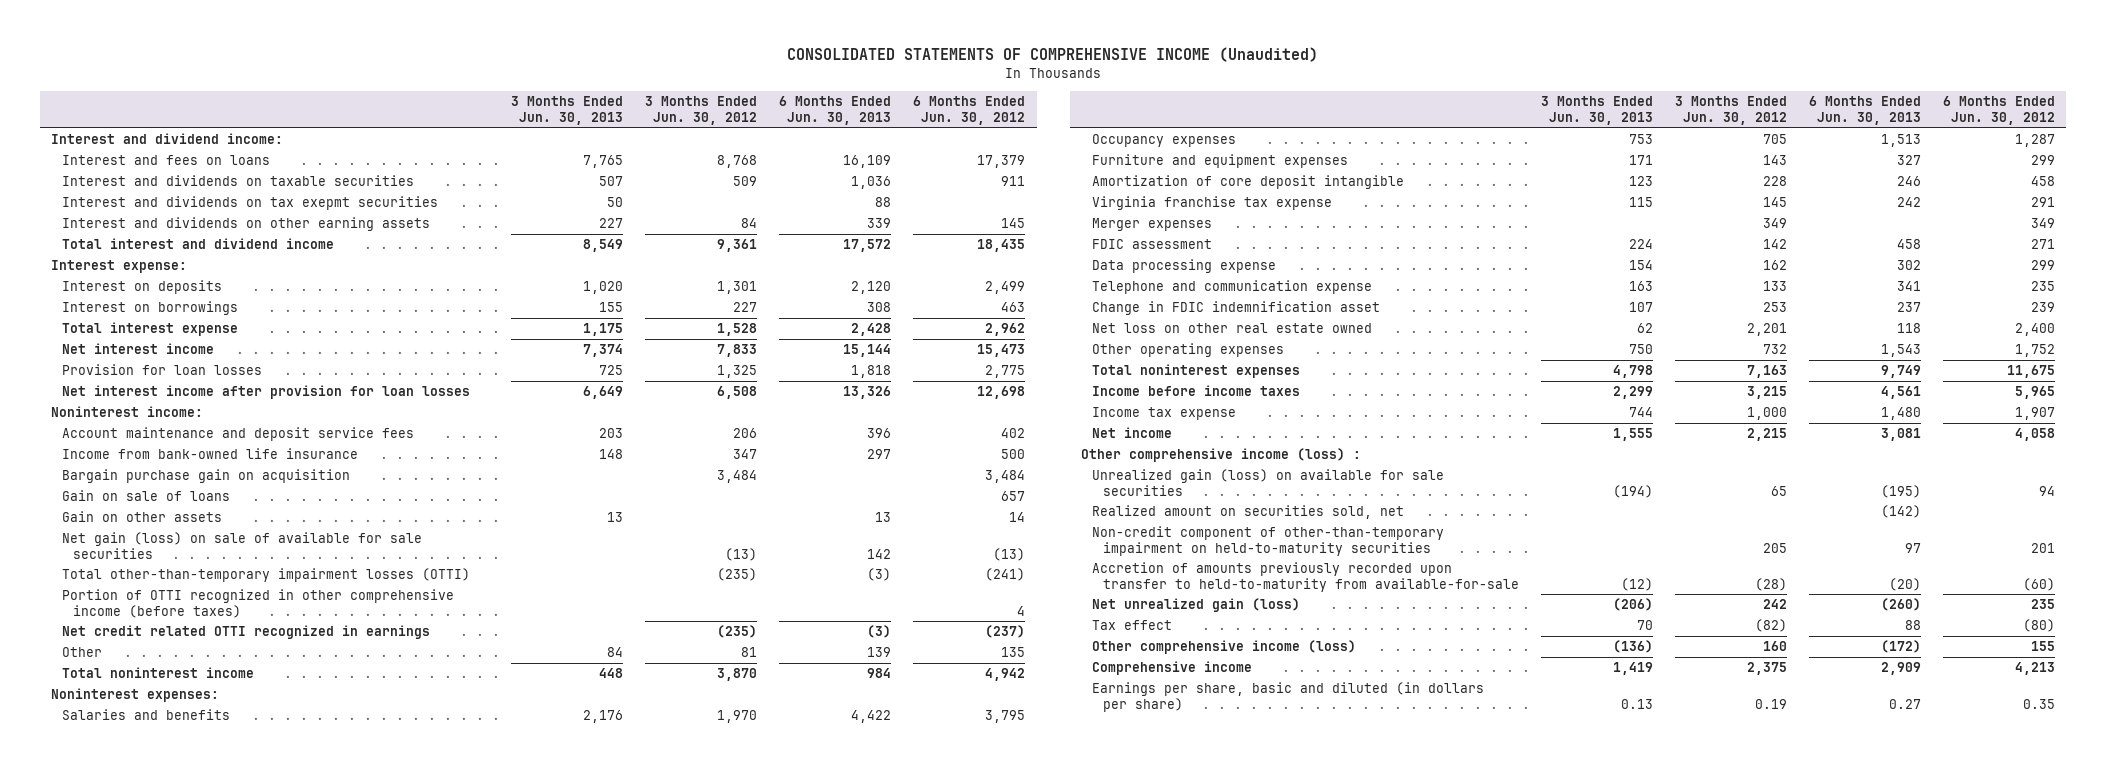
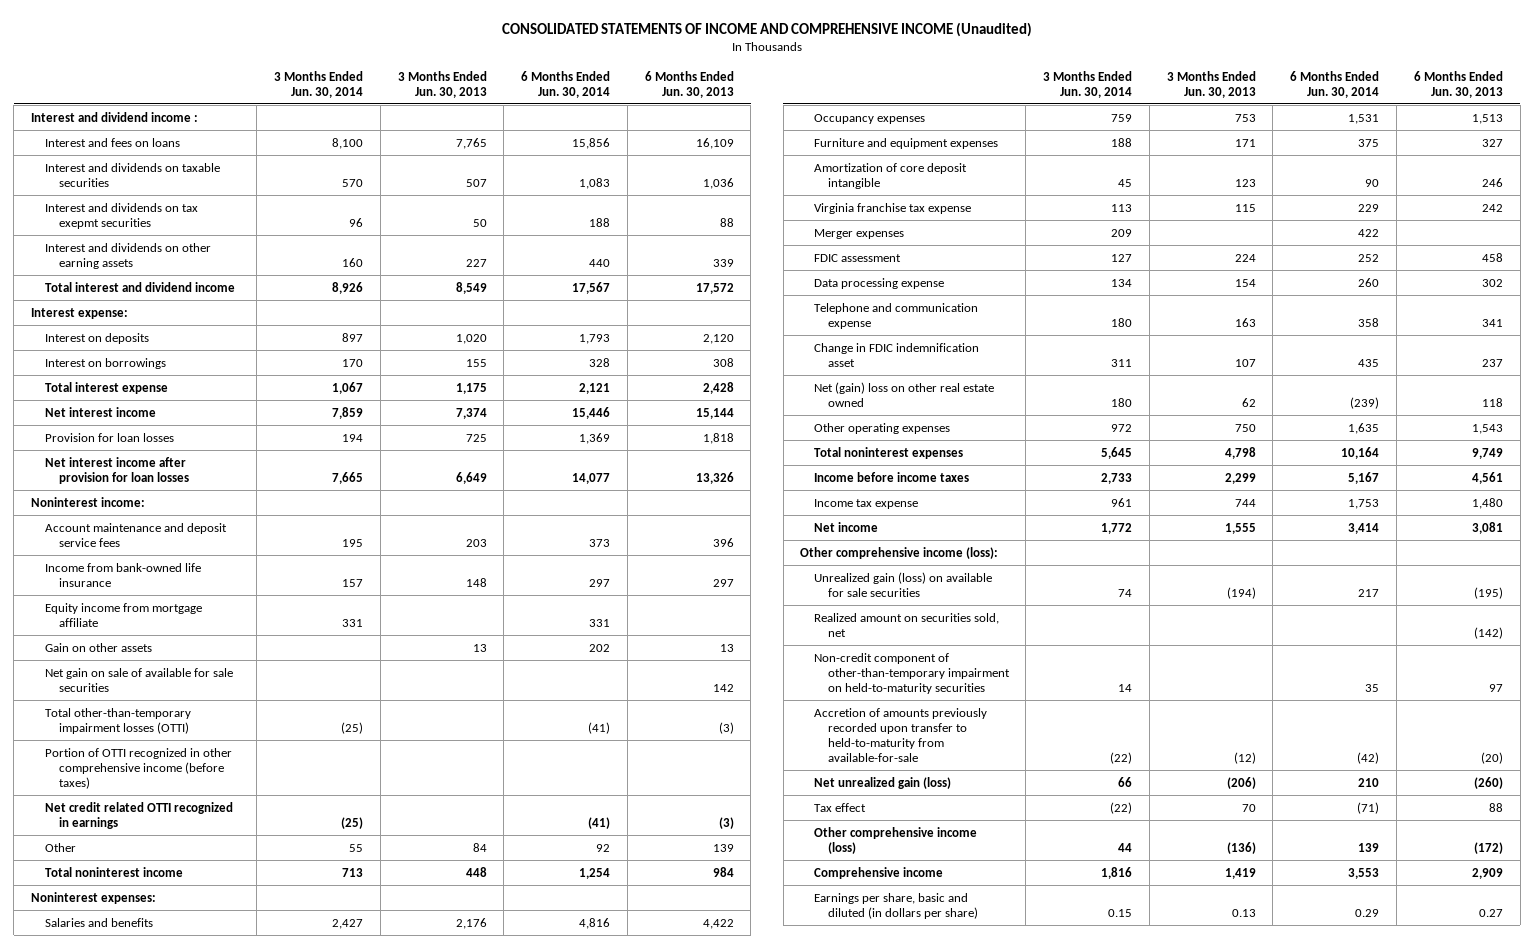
- CONSOLIDATED STATEMENTS OF COMPREHENSIVE INCOME (Unaudited)
+ CONSOLIDATED STATEMENTS OF INCOME AND COMPREHENSIVE INCOME (Unaudited)
- | 3 Months Ended Jun. 30, 2013 | 3 Months Ended Jun. 30, 2012 | 6 Months Ended Jun. 30, 2013 | 6 Months Ended Jun. 30, 2012
+ | 3 Months Ended Jun. 30, 2014 | 3 Months Ended Jun. 30, 2013 | 6 Months Ended Jun. 30, 2014 | 6 Months Ended Jun. 30, 2013
- Interest and dividend income:
+ Interest and dividend income :
- Bargain purchase gain on acquisition | | 3,484 | | 3,484
- Gain on sale of loans | | | | 657
+ Equity income from mortgage affiliate | 331 | | 331 |
- Net gain (loss) on sale of available for sale securities | | (13) | 142 | (13)
+ Net gain on sale of available for sale securities | | | | 142
- Net loss on other real estate owned | 62 | 2,201 | 118 | 2,400
+ Net (gain) loss on other real estate owned | 180 | 62 | (239) | 118
- Other comprehensive income (loss) :
+ Other comprehensive income (loss):

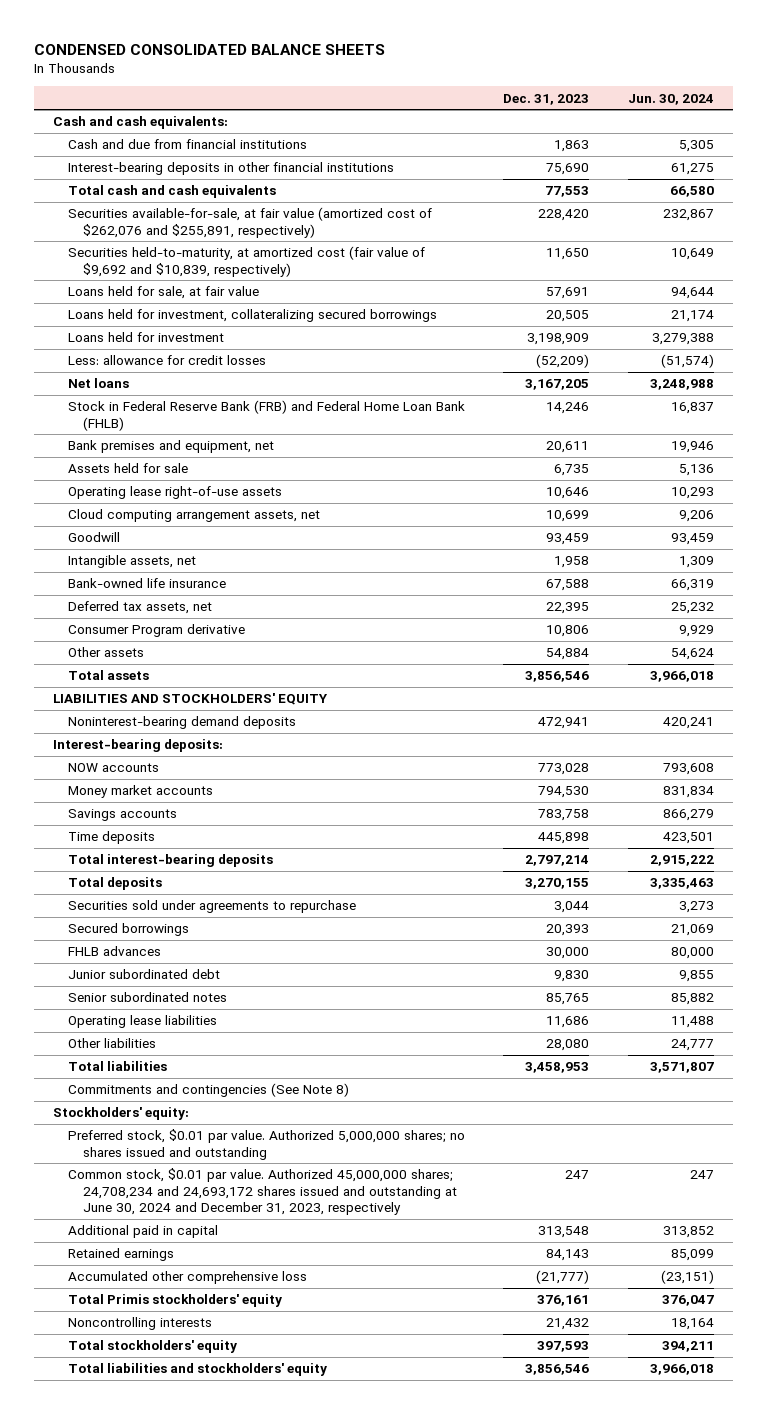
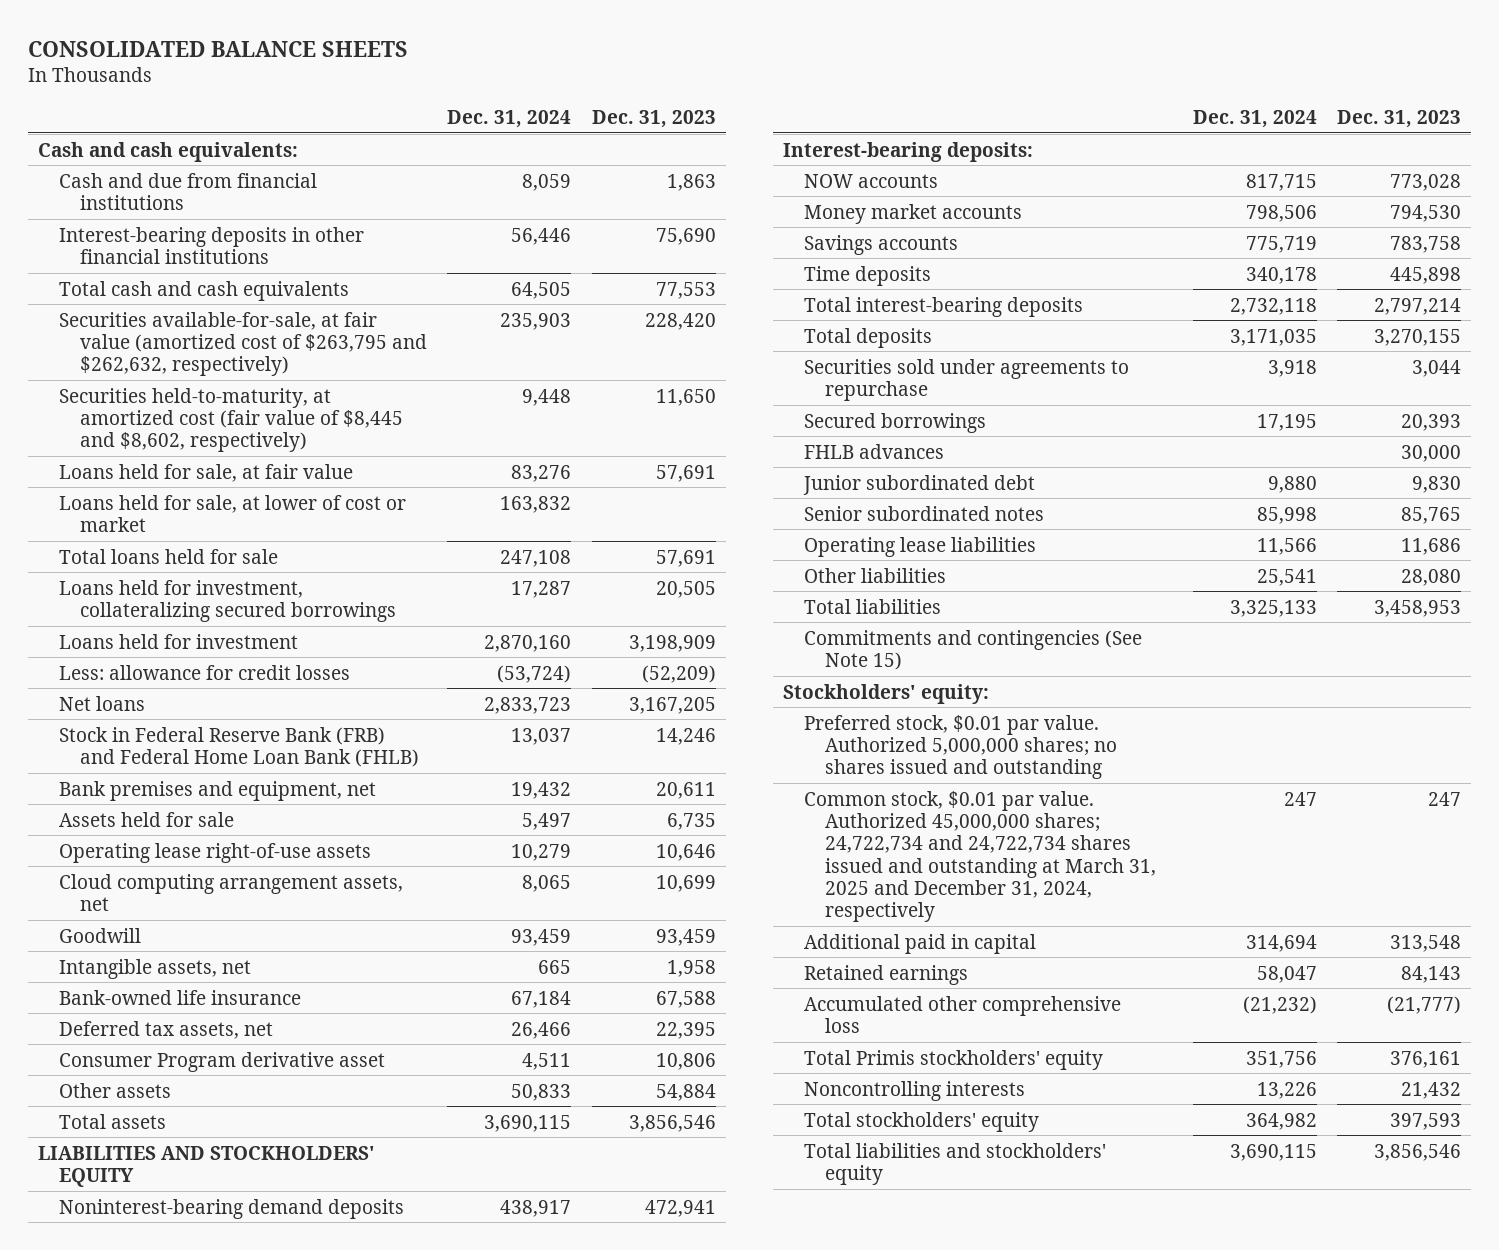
- CONDENSED CONSOLIDATED BALANCE SHEETS
+ CONSOLIDATED BALANCE SHEETS
- | Dec. 31, 2023 | Jun. 30, 2024
+ | Dec. 31, 2024 | Dec. 31, 2023
- Securities available-for-sale, at fair value (amortized cost of $262,076 and $255,891, respectively) | 228,420 | 232,867
- Securities held-to-maturity, at amortized cost (fair value of $9,692 and $10,839, respectively) | 11,650 | 10,649
+ Securities available-for-sale, at fair value (amortized cost of $263,795 and $262,632, respectively) | 235,903 | 228,420
+ Securities held-to-maturity, at amortized cost (fair value of $8,445 and $8,602, respectively) | 9,448 | 11,650
+ Loans held for sale, at lower of cost or market | 163,832 |
+ Total loans held for sale | 247,108 | 57,691
- Consumer Program derivative | 10,806 | 9,929
+ Consumer Program derivative asset | 4,511 | 10,806
- Commitments and contingencies (See Note 8)
+ Commitments and contingencies (See Note 15)
- Common stock, $0.01 par value. Authorized 45,000,000 shares; 24,708,234 and 24,693,172 shares issued and outstanding at June 30, 2024 and December 31, 2023, respectively | 247 | 247
+ Common stock, $0.01 par value. Authorized 45,000,000 shares; 24,722,734 and 24,722,734 shares issued and outstanding at March 31, 2025 and December 31, 2024, respectively | 247 | 247

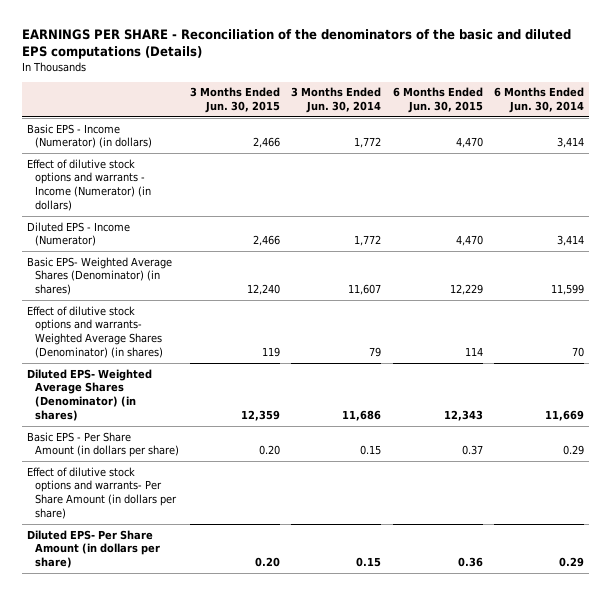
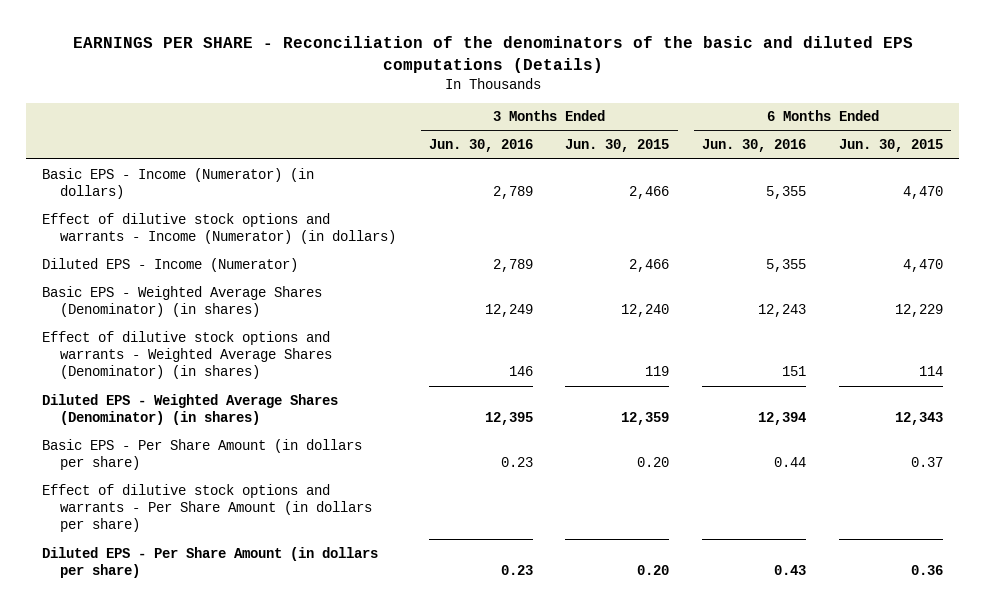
- | 3 Months Ended Jun. 30, 2015 | 3 Months Ended Jun. 30, 2014 | 6 Months Ended Jun. 30, 2015 | 6 Months Ended Jun. 30, 2014
+ | 3 Months Ended Jun. 30, 2016 | 3 Months Ended Jun. 30, 2015 | 6 Months Ended Jun. 30, 2016 | 6 Months Ended Jun. 30, 2015
- Basic EPS- Weighted Average Shares (Denominator) (in shares) | 12,240 | 11,607 | 12,229 | 11,599
- Effect of dilutive stock options and warrants- Weighted Average Shares (Denominator) (in shares) | 119 | 79 | 114 | 70
- Diluted EPS- Weighted Average Shares (Denominator) (in shares) | 12,359 | 11,686 | 12,343 | 11,669
+ Basic EPS - Weighted Average Shares (Denominator) (in shares) | 12,249 | 12,240 | 12,243 | 12,229
+ Effect of dilutive stock options and warrants - Weighted Average Shares (Denominator) (in shares) | 146 | 119 | 151 | 114
+ Diluted EPS - Weighted Average Shares (Denominator) (in shares) | 12,395 | 12,359 | 12,394 | 12,343
- Effect of dilutive stock options and warrants- Per Share Amount (in dollars per share)
- Diluted EPS- Per Share Amount (in dollars per share) | 0.20 | 0.15 | 0.36 | 0.29
+ Effect of dilutive stock options and warrants - Per Share Amount (in dollars per share)
+ Diluted EPS - Per Share Amount (in dollars per share) | 0.23 | 0.20 | 0.43 | 0.36

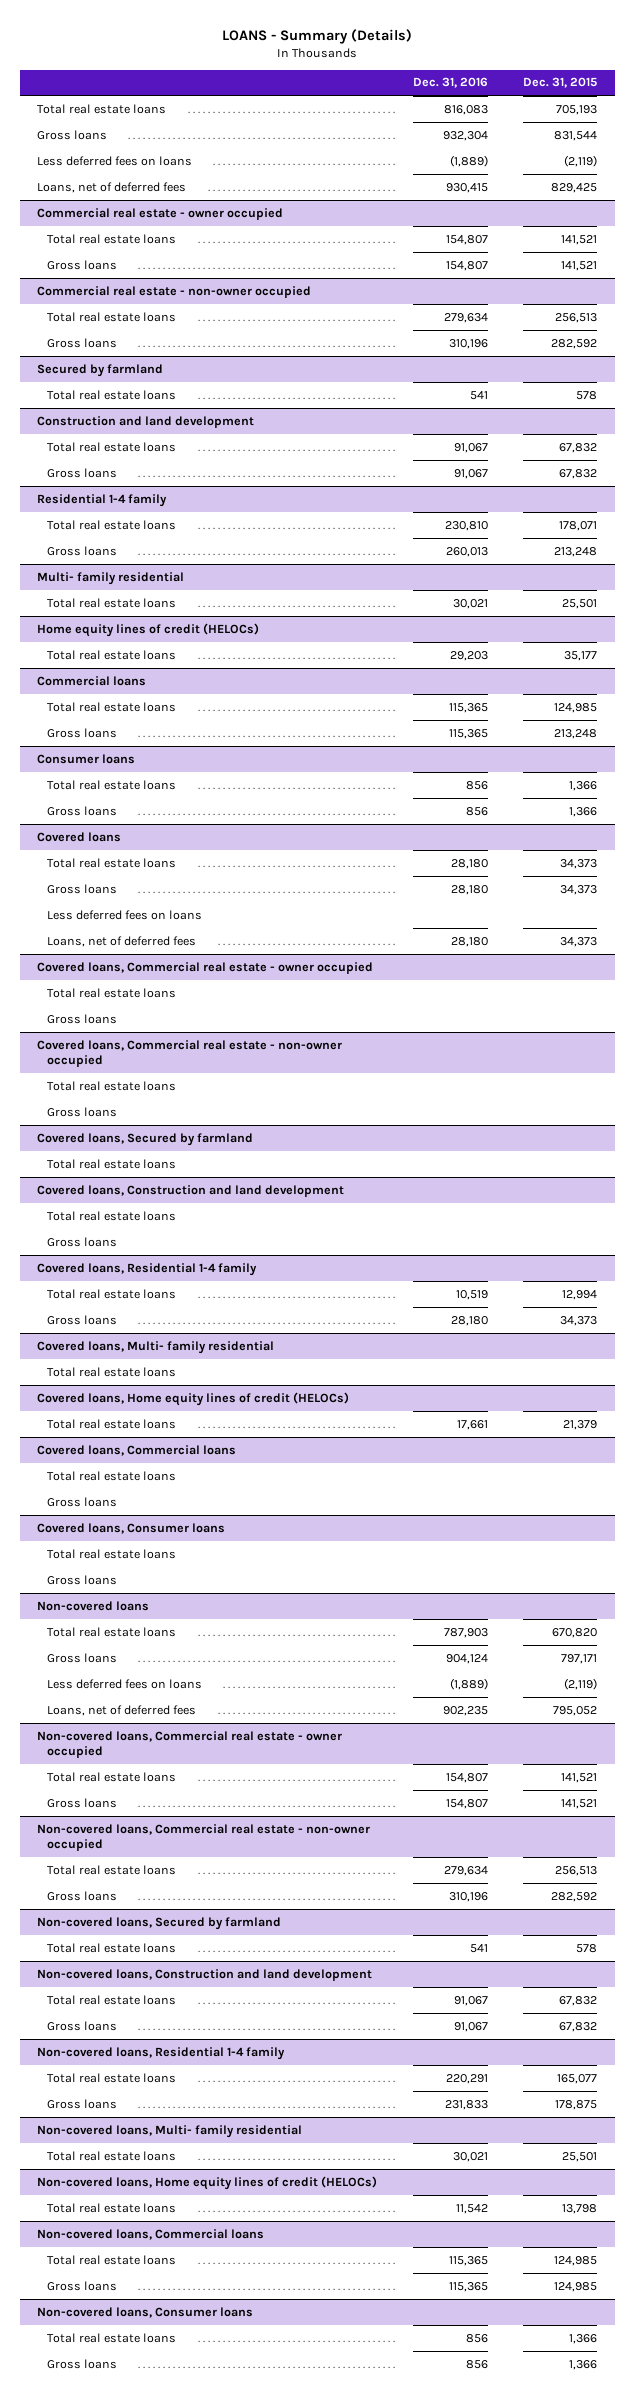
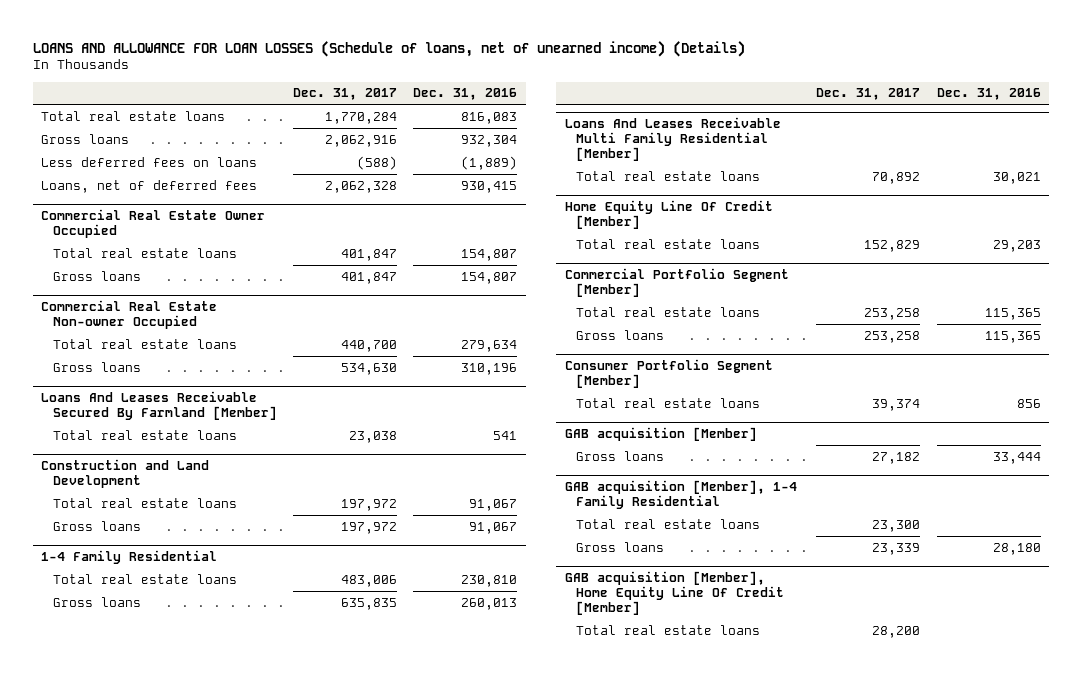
- LOANS - Summary (Details)
+ LOANS AND ALLOWANCE FOR LOAN LOSSES (Schedule of loans, net of unearned income) (Details)
- | Dec. 31, 2016 | Dec. 31, 2015
+ | Dec. 31, 2017 | Dec. 31, 2016
- Commercial real estate - owner occupied
+ Commercial Real Estate Owner Occupied
- Commercial real estate - non-owner occupied
+ Commercial Real Estate Non-owner Occupied
- Secured by farmland
+ Loans And Leases Receivable Secured By Farmland [Member]
- Construction and land development
+ Construction and Land Development
- Residential 1-4 family
+ 1-4 Family Residential
- Multi- family residential
+ Loans And Leases Receivable Multi Family Residential [Member]
- Home equity lines of credit (HELOCs)
+ Home Equity Line Of Credit [Member]
- Commercial loans
+ Commercial Portfolio Segment [Member]
- Consumer loans
+ Consumer Portfolio Segment [Member]
- Gross loans | 856 | 1,366
- Covered loans
- Total real estate loans | 28,180 | 34,373
- Gross loans | 28,180 | 34,373
- Less deferred fees on loans
- Loans, net of deferred fees | 28,180 | 34,373
- Covered loans, Commercial real estate - owner occupied
- Total real estate loans
- Gross loans
- Covered loans, Commercial real estate - non-owner occupied
- Total real estate loans
- Gross loans
- Covered loans, Secured by farmland
- Total real estate loans
- Covered loans, Construction and land development
+ GAB acquisition [Member]
+ Gross loans | 27,182 | 33,444
+ GAB acquisition [Member], 1-4 Family Residential
- Gross loans
- Covered loans, Residential 1-4 family
- Total real estate loans | 10,519 | 12,994
- Covered loans, Multi- family residential
- Total real estate loans
- Covered loans, Home equity lines of credit (HELOCs)
- Total real estate loans | 17,661 | 21,379
- Covered loans, Commercial loans
- Total real estate loans
- Gross loans
- Covered loans, Consumer loans
+ GAB acquisition [Member], Home Equity Line Of Credit [Member]
- Gross loans
- Non-covered loans
- Total real estate loans | 787,903 | 670,820
- Gross loans | 904,124 | 797,171
- Less deferred fees on loans | (1,889) | (2,119)
- Loans, net of deferred fees | 902,235 | 795,052
- Non-covered loans, Commercial real estate - owner occupied
- Total real estate loans | 154,807 | 141,521
- Gross loans | 154,807 | 141,521
- Non-covered loans, Commercial real estate - non-owner occupied
- Total real estate loans | 279,634 | 256,513
- Gross loans | 310,196 | 282,592
- Non-covered loans, Secured by farmland
- Total real estate loans | 541 | 578
- Non-covered loans, Construction and land development
- Total real estate loans | 91,067 | 67,832
- Gross loans | 91,067 | 67,832
- Non-covered loans, Residential 1-4 family
- Total real estate loans | 220,291 | 165,077
- Gross loans | 231,833 | 178,875
- Non-covered loans, Multi- family residential
- Total real estate loans | 30,021 | 25,501
- Non-covered loans, Home equity lines of credit (HELOCs)
- Total real estate loans | 11,542 | 13,798
- Non-covered loans, Commercial loans
- Total real estate loans | 115,365 | 124,985
- Gross loans | 115,365 | 124,985
- Non-covered loans, Consumer loans
- Total real estate loans | 856 | 1,366
- Gross loans | 856 | 1,366

